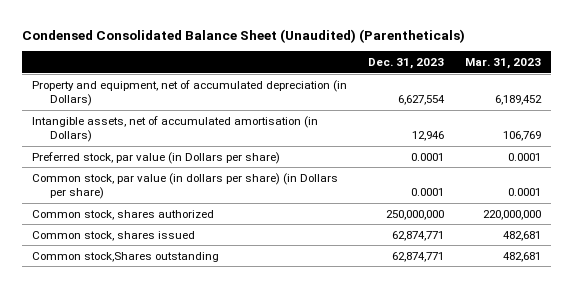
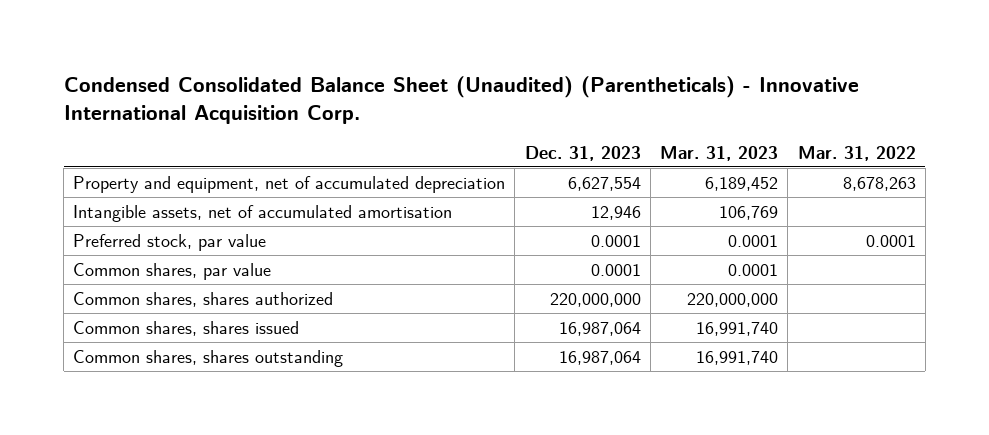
- Condensed Consolidated Balance Sheet (Unaudited) (Parentheticals)
+ Condensed Consolidated Balance Sheet (Unaudited) (Parentheticals) - Innovative International Acquisition Corp.
- | Dec. 31, 2023 | Mar. 31, 2023
+ | Dec. 31, 2023 | Mar. 31, 2023 | Mar. 31, 2022
- Property and equipment, net of accumulated depreciation (in Dollars) | 6,627,554 | 6,189,452
- Intangible assets, net of accumulated amortisation (in Dollars) | 12,946 | 106,769
- Preferred stock, par value (in Dollars per share) | 0.0001 | 0.0001
- Common stock, par value (in dollars per share) (in Dollars per share) | 0.0001 | 0.0001
- Common stock, shares authorized | 250,000,000 | 220,000,000
- Common stock, shares issued | 62,874,771 | 482,681
- Common stock,Shares outstanding | 62,874,771 | 482,681
+ Property and equipment, net of accumulated depreciation | 6,627,554 | 6,189,452 | 8,678,263
+ Intangible assets, net of accumulated amortisation | 12,946 | 106,769 |
+ Preferred stock, par value | 0.0001 | 0.0001 | 0.0001
+ Common shares, par value | 0.0001 | 0.0001 |
+ Common shares, shares authorized | 220,000,000 | 220,000,000 |
+ Common shares, shares issued | 16,987,064 | 16,991,740 |
+ Common shares, shares outstanding | 16,987,064 | 16,991,740 |

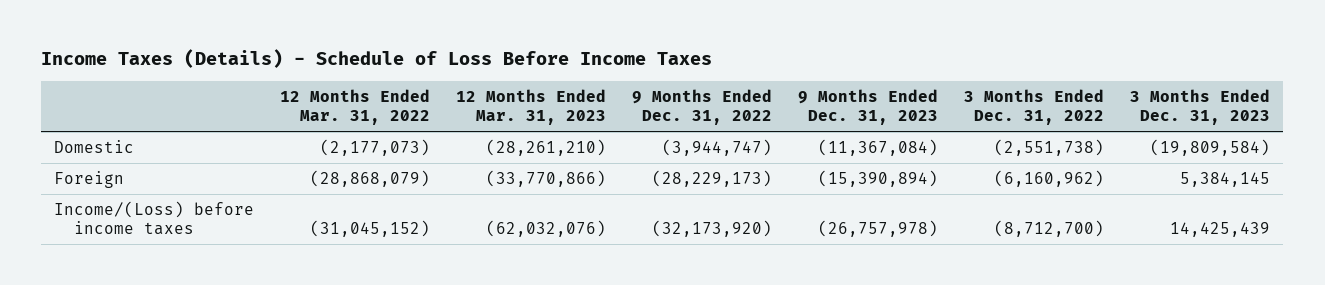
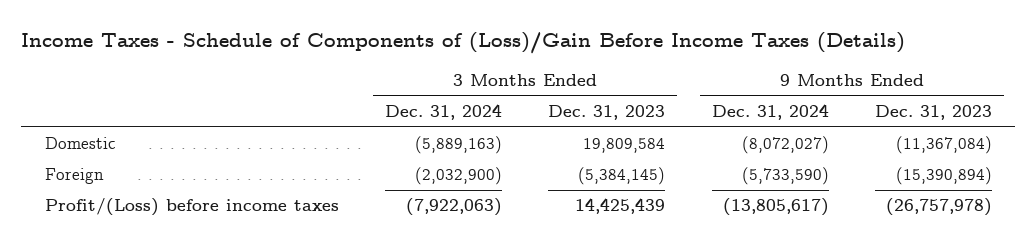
- Income Taxes (Details) - Schedule of Loss Before Income Taxes
+ Income Taxes - Schedule of Components of (Loss)/Gain Before Income Taxes (Details)
- | 12 Months Ended Mar. 31, 2022 | 12 Months Ended Mar. 31, 2023 | 9 Months Ended Dec. 31, 2022 | 9 Months Ended Dec. 31, 2023 | 3 Months Ended Dec. 31, 2022 | 3 Months Ended Dec. 31, 2023
+ | 3 Months Ended Dec. 31, 2024 | 3 Months Ended Dec. 31, 2023 | 9 Months Ended Dec. 31, 2024 | 9 Months Ended Dec. 31, 2023
- Domestic | (2,177,073) | (28,261,210) | (3,944,747) | (11,367,084) | (2,551,738) | (19,809,584)
- Foreign | (28,868,079) | (33,770,866) | (28,229,173) | (15,390,894) | (6,160,962) | 5,384,145
- Income/(Loss) before income taxes | (31,045,152) | (62,032,076) | (32,173,920) | (26,757,978) | (8,712,700) | 14,425,439
+ Domestic | (5,889,163) | 19,809,584 | (8,072,027) | (11,367,084)
+ Foreign | (2,032,900) | (5,384,145) | (5,733,590) | (15,390,894)
+ Profit/(Loss) before income taxes | (7,922,063) | 14,425,439 | (13,805,617) | (26,757,978)

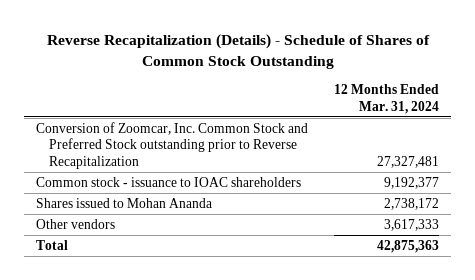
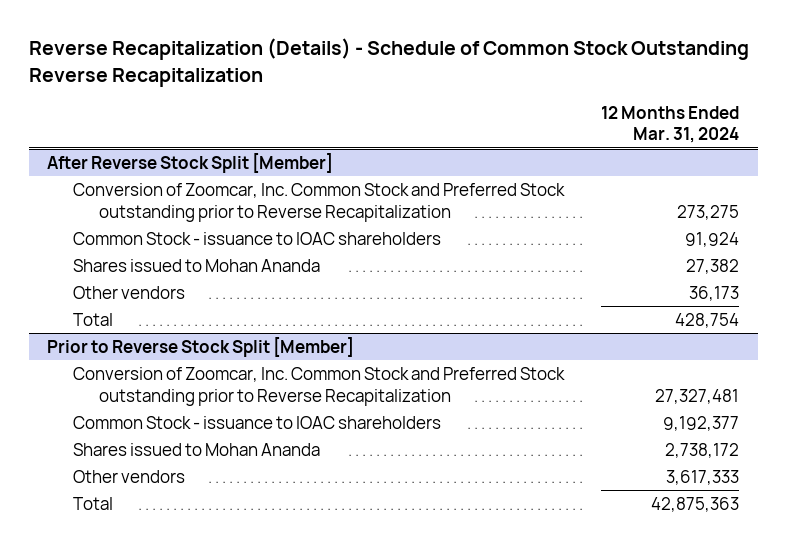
- Reverse Recapitalization (Details) - Schedule of Shares of Common Stock Outstanding
+ Reverse Recapitalization (Details) - Schedule of Common Stock Outstanding Reverse Recapitalization
+ After Reverse Stock Split [Member]
+ Conversion of Zoomcar, Inc. Common Stock and Preferred Stock outstanding prior to Reverse Recapitalization | 273,275
+ Common Stock - issuance to IOAC shareholders | 91,924
+ Shares issued to Mohan Ananda | 27,382
+ Other vendors | 36,173
+ Total | 428,754
+ Prior to Reverse Stock Split [Member]
- Common stock - issuance to IOAC shareholders | 9,192,377
+ Common Stock - issuance to IOAC shareholders | 9,192,377

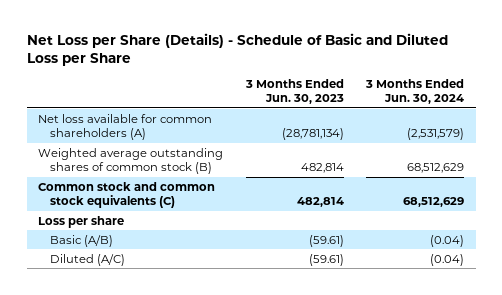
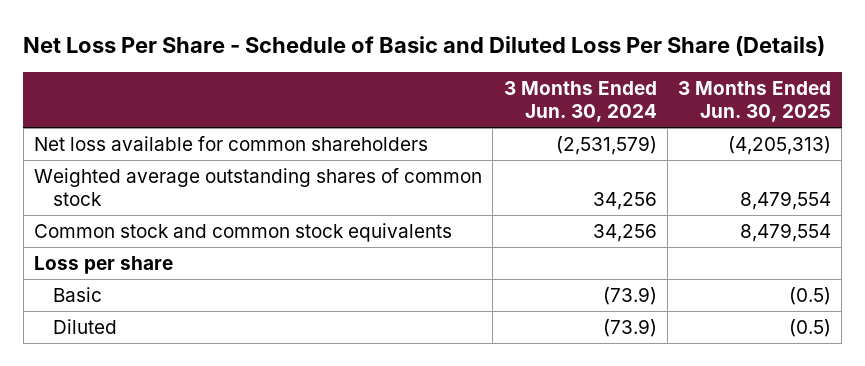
- Net Loss per Share (Details) - Schedule of Basic and Diluted Loss per Share
+ Net Loss Per Share - Schedule of Basic and Diluted Loss Per Share (Details)
- | 3 Months Ended Jun. 30, 2023 | 3 Months Ended Jun. 30, 2024
+ | 3 Months Ended Jun. 30, 2024 | 3 Months Ended Jun. 30, 2025
- Net loss available for common shareholders (A) | (28,781,134) | (2,531,579)
- Weighted average outstanding shares of common stock (B) | 482,814 | 68,512,629
- Common stock and common stock equivalents (C) | 482,814 | 68,512,629
+ Net loss available for common shareholders | (2,531,579) | (4,205,313)
+ Weighted average outstanding shares of common stock | 34,256 | 8,479,554
+ Common stock and common stock equivalents | 34,256 | 8,479,554
- Basic (A/B) | (59.61) | (0.04)
- Diluted (A/C) | (59.61) | (0.04)
+ Basic | (73.9) | (0.5)
+ Diluted | (73.9) | (0.5)

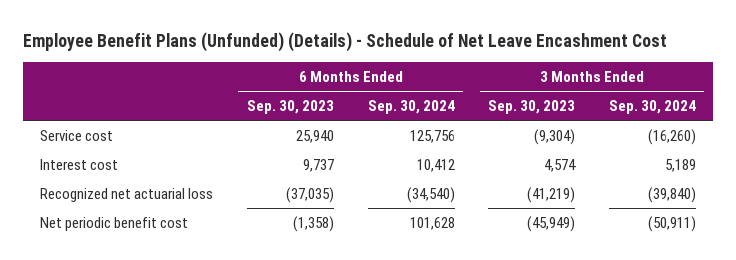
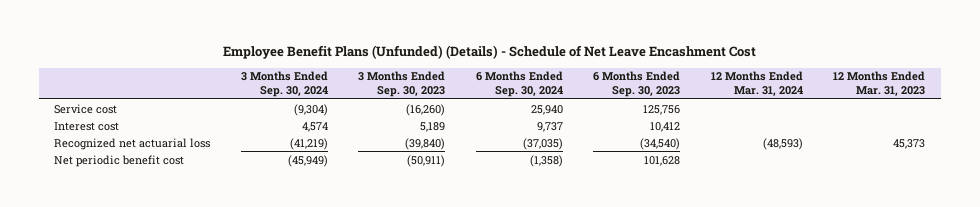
- | 6 Months Ended Sep. 30, 2023 | 6 Months Ended Sep. 30, 2024 | 3 Months Ended Sep. 30, 2023 | 3 Months Ended Sep. 30, 2024
+ | 3 Months Ended Sep. 30, 2024 | 3 Months Ended Sep. 30, 2023 | 6 Months Ended Sep. 30, 2024 | 6 Months Ended Sep. 30, 2023 | 12 Months Ended Mar. 31, 2024 | 12 Months Ended Mar. 31, 2023
- Service cost | 25,940 | 125,756 | (9,304) | (16,260)
- Interest cost | 9,737 | 10,412 | 4,574 | 5,189
- Recognized net actuarial loss | (37,035) | (34,540) | (41,219) | (39,840)
- Net periodic benefit cost | (1,358) | 101,628 | (45,949) | (50,911)
+ Service cost | (9,304) | (16,260) | 25,940 | 125,756 | |
+ Interest cost | 4,574 | 5,189 | 9,737 | 10,412 | |
+ Recognized net actuarial loss | (41,219) | (39,840) | (37,035) | (34,540) | (48,593) | 45,373
+ Net periodic benefit cost | (45,949) | (50,911) | (1,358) | 101,628 | |

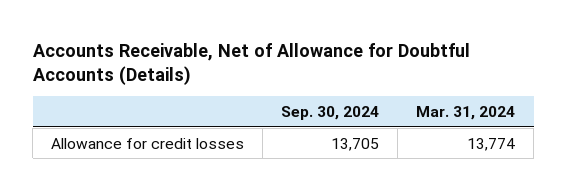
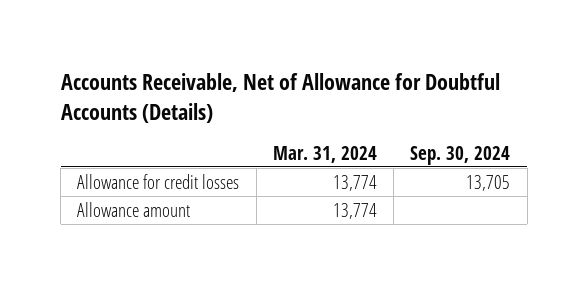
- | Sep. 30, 2024 | Mar. 31, 2024
+ | Mar. 31, 2024 | Sep. 30, 2024
+ Allowance amount | 13,774 |

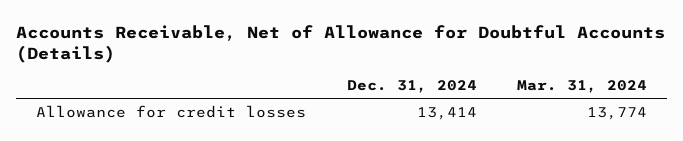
- | Mar. 31, 2024 | Sep. 30, 2024
+ | Dec. 31, 2024 | Mar. 31, 2024
- Allowance amount | 13,774 |

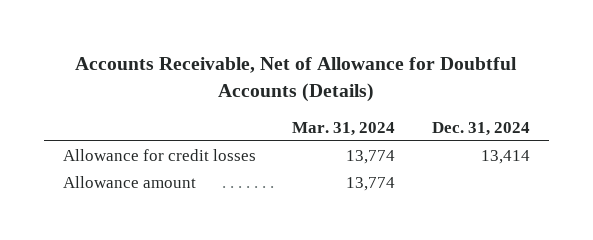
- | Dec. 31, 2024 | Mar. 31, 2024
+ | Mar. 31, 2024 | Dec. 31, 2024
+ Allowance amount | 13,774 |

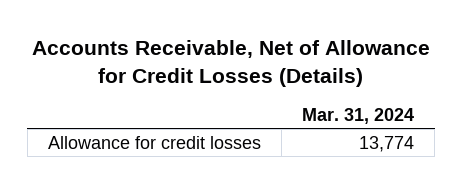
- Accounts Receivable, Net of Allowance for Doubtful Accounts (Details)
+ Accounts Receivable, Net of Allowance for Credit Losses (Details)
- | Mar. 31, 2024 | Dec. 31, 2024
+ | Mar. 31, 2024
- Allowance amount | 13,774 |

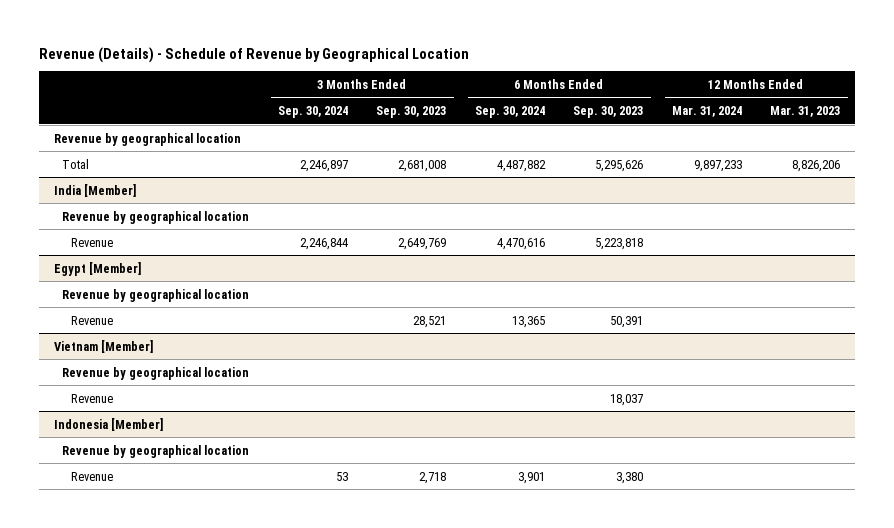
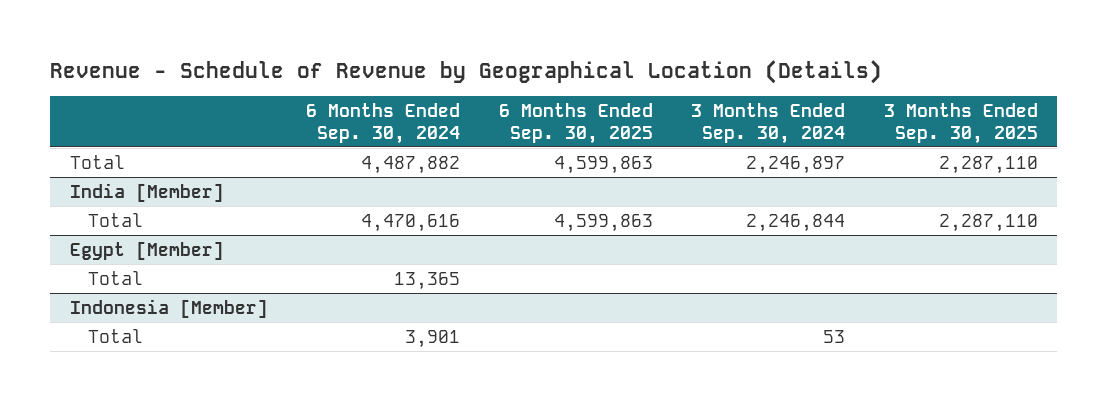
- Revenue (Details) - Schedule of Revenue by Geographical Location
+ Revenue - Schedule of Revenue by Geographical Location (Details)
- | 3 Months Ended Sep. 30, 2024 | 3 Months Ended Sep. 30, 2023 | 6 Months Ended Sep. 30, 2024 | 6 Months Ended Sep. 30, 2023 | 12 Months Ended Mar. 31, 2024 | 12 Months Ended Mar. 31, 2023
+ | 6 Months Ended Sep. 30, 2024 | 6 Months Ended Sep. 30, 2025 | 3 Months Ended Sep. 30, 2024 | 3 Months Ended Sep. 30, 2025
- Revenue by geographical location
@ India [Member]
- Revenue by geographical location
- Revenue | 2,246,844 | 2,649,769 | 4,470,616 | 5,223,818 | |
+ Total | 4,470,616 | 4,599,863 | 2,246,844 | 2,287,110
@ Egypt [Member]
- Revenue by geographical location
- Revenue | | 28,521 | 13,365 | 50,391 | |
- Vietnam [Member]
- Revenue by geographical location
- Revenue | | | | 18,037 | |
@ Egypt [Member]
+ Total | 13,365 | | |
@ Indonesia [Member]
- Revenue by geographical location
- Revenue | 53 | 2,718 | 3,901 | 3,380 | |
+ Total | 3,901 | | 53 |

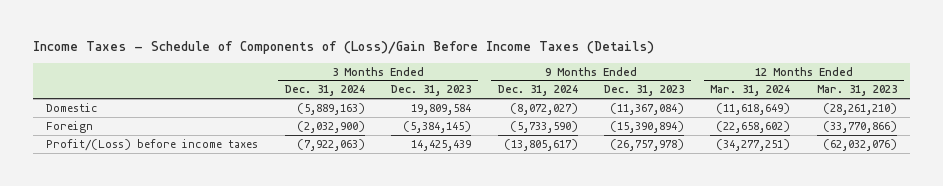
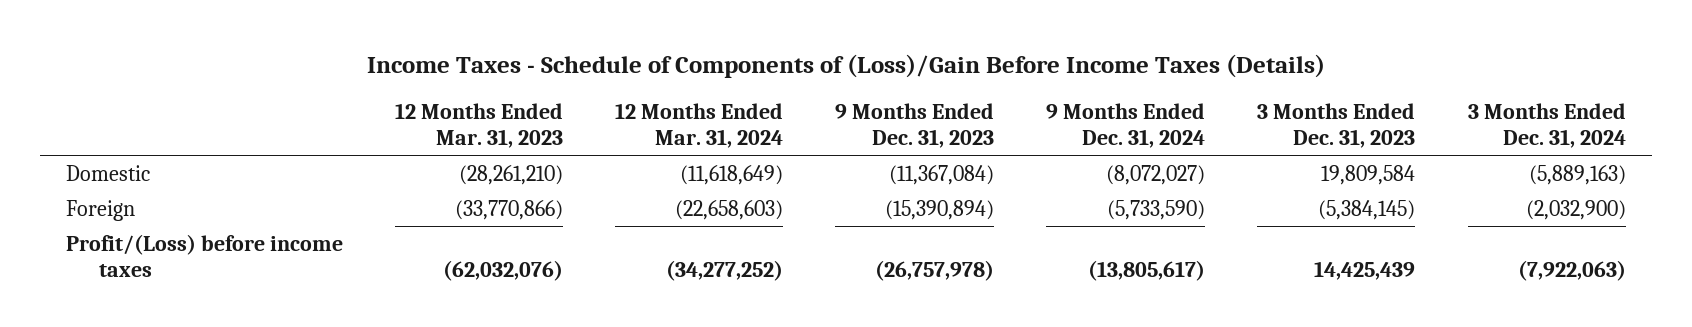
- | 3 Months Ended Dec. 31, 2024 | 3 Months Ended Dec. 31, 2023 | 9 Months Ended Dec. 31, 2024 | 9 Months Ended Dec. 31, 2023 | 12 Months Ended Mar. 31, 2024 | 12 Months Ended Mar. 31, 2023
+ | 12 Months Ended Mar. 31, 2023 | 12 Months Ended Mar. 31, 2024 | 9 Months Ended Dec. 31, 2023 | 9 Months Ended Dec. 31, 2024 | 3 Months Ended Dec. 31, 2023 | 3 Months Ended Dec. 31, 2024
- Foreign | (2,032,900) | (5,384,145) | (5,733,590) | (15,390,894) | (22,658,602) | (33,770,866)
- Profit/(Loss) before income taxes | (7,922,063) | 14,425,439 | (13,805,617) | (26,757,978) | (34,277,251) | (62,032,076)
+ Foreign | (33,770,866) | (22,658,603) | (15,390,894) | (5,733,590) | (5,384,145) | (2,032,900)
+ Profit/(Loss) before income taxes | (62,032,076) | (34,277,252) | (26,757,978) | (13,805,617) | 14,425,439 | (7,922,063)

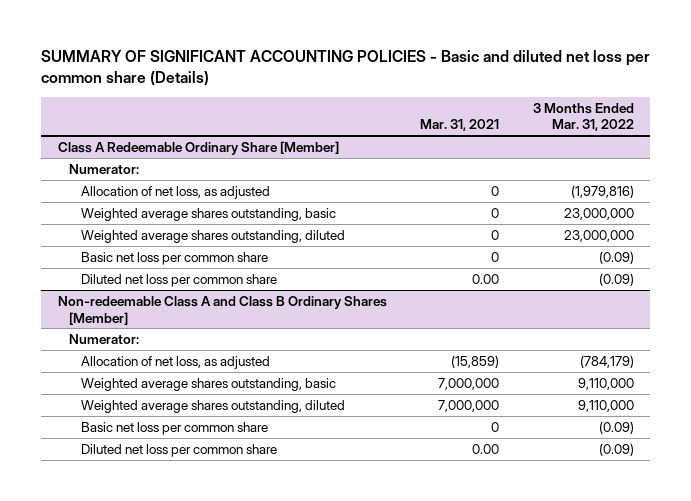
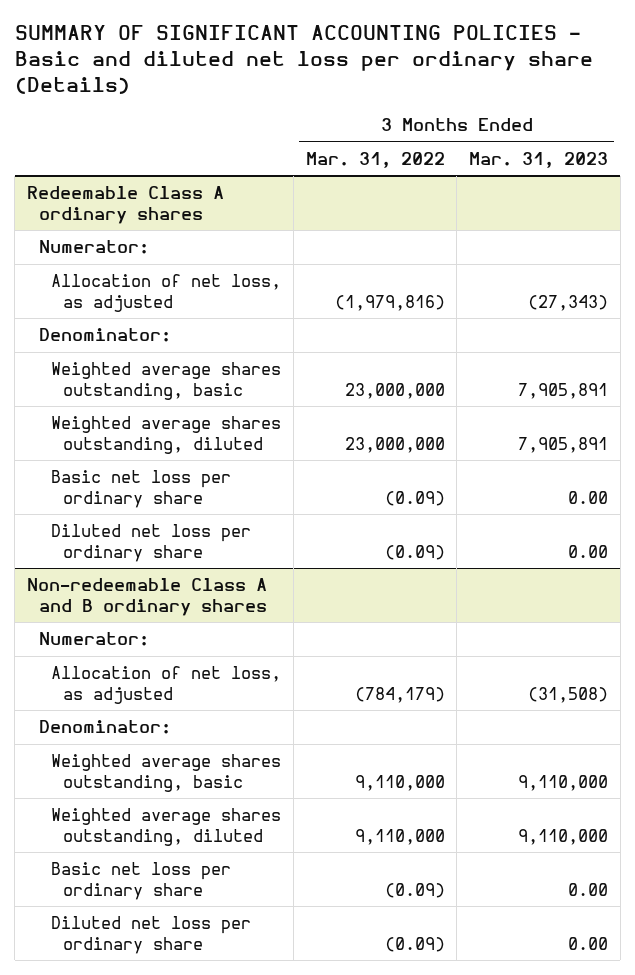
- SUMMARY OF SIGNIFICANT ACCOUNTING POLICIES - Basic and diluted net loss per common share (Details)
+ SUMMARY OF SIGNIFICANT ACCOUNTING POLICIES - Basic and diluted net loss per ordinary share (Details)
- | Mar. 31, 2021 | 3 Months Ended Mar. 31, 2022
+ | 3 Months Ended Mar. 31, 2022 | 3 Months Ended Mar. 31, 2023
- Class A Redeemable Ordinary Share [Member]
+ Redeemable Class A ordinary shares
+ Denominator:
- Basic net loss per common share | 0 | (0.09)
- Diluted net loss per common share | 0.00 | (0.09)
- Non-redeemable Class A and Class B Ordinary Shares [Member]
+ Basic net loss per ordinary share | (0.09) | 0.00
+ Diluted net loss per ordinary share | (0.09) | 0.00
+ Non-redeemable Class A and B ordinary shares
+ Denominator:
- Basic net loss per common share | 0 | (0.09)
- Diluted net loss per common share | 0.00 | (0.09)
+ Basic net loss per ordinary share | (0.09) | 0.00
+ Diluted net loss per ordinary share | (0.09) | 0.00

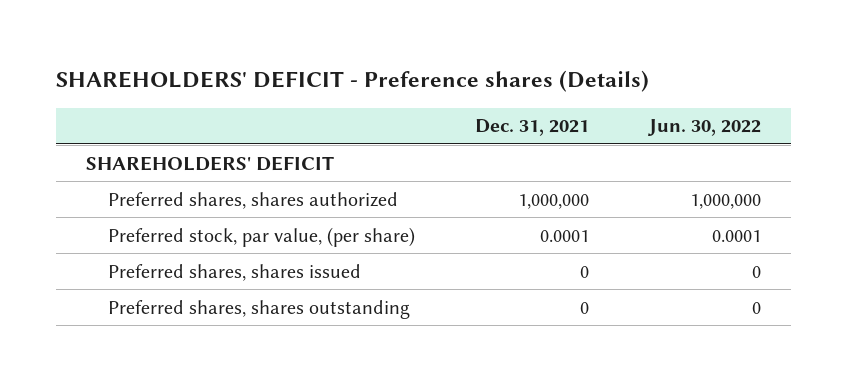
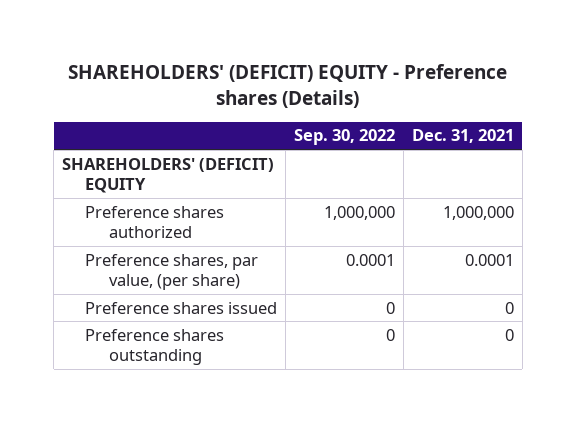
- SHAREHOLDERS' DEFICIT - Preference shares (Details)
+ SHAREHOLDERS' (DEFICIT) EQUITY - Preference shares (Details)
- | Dec. 31, 2021 | Jun. 30, 2022
+ | Sep. 30, 2022 | Dec. 31, 2021
- SHAREHOLDERS' DEFICIT
- Preferred shares, shares authorized | 1,000,000 | 1,000,000
- Preferred stock, par value, (per share) | 0.0001 | 0.0001
- Preferred shares, shares issued | 0 | 0
- Preferred shares, shares outstanding | 0 | 0
+ SHAREHOLDERS' (DEFICIT) EQUITY
+ Preference shares authorized | 1,000,000 | 1,000,000
+ Preference shares, par value, (per share) | 0.0001 | 0.0001
+ Preference shares issued | 0 | 0
+ Preference shares outstanding | 0 | 0

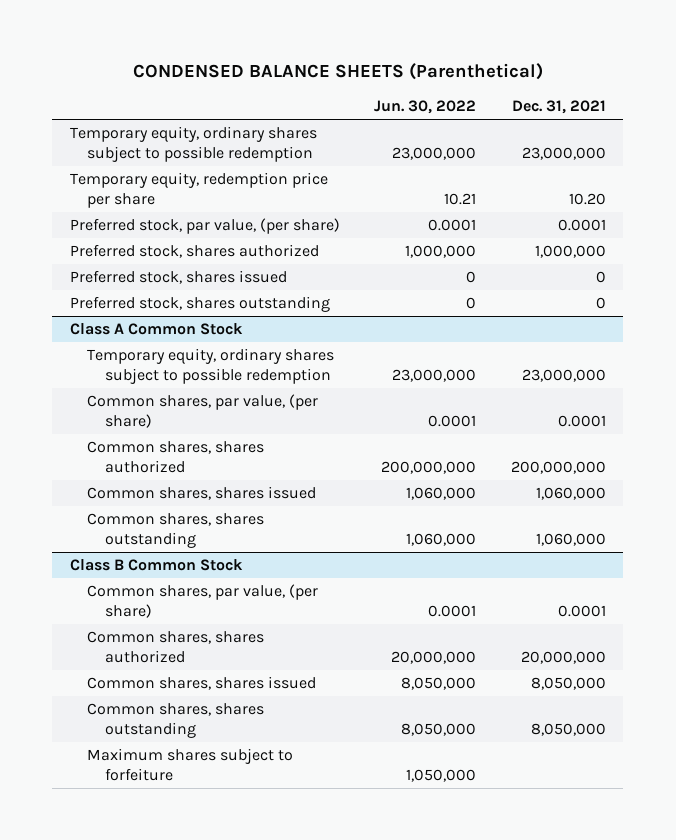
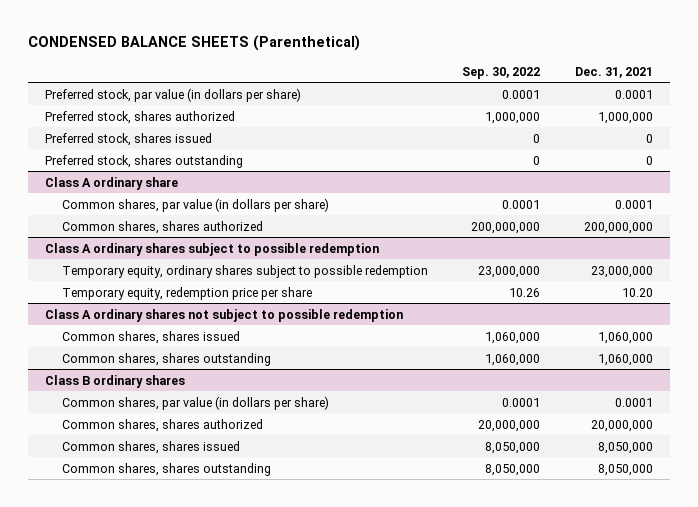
- | Jun. 30, 2022 | Dec. 31, 2021
+ | Sep. 30, 2022 | Dec. 31, 2021
- Temporary equity, ordinary shares subject to possible redemption | 23,000,000 | 23,000,000
- Temporary equity, redemption price per share | 10.21 | 10.20
- Preferred stock, par value, (per share) | 0.0001 | 0.0001
+ Preferred stock, par value (in dollars per share) | 0.0001 | 0.0001
- Class A Common Stock
- Temporary equity, ordinary shares subject to possible redemption | 23,000,000 | 23,000,000
- Common shares, par value, (per share) | 0.0001 | 0.0001
+ Class A ordinary share
+ Common shares, par value (in dollars per share) | 0.0001 | 0.0001
+ Class A ordinary shares subject to possible redemption
+ Temporary equity, ordinary shares subject to possible redemption | 23,000,000 | 23,000,000
+ Temporary equity, redemption price per share | 10.26 | 10.20
+ Class A ordinary shares not subject to possible redemption
- Class B Common Stock
- Common shares, par value, (per share) | 0.0001 | 0.0001
+ Class B ordinary shares
+ Common shares, par value (in dollars per share) | 0.0001 | 0.0001
- Maximum shares subject to forfeiture | 1,050,000 |

